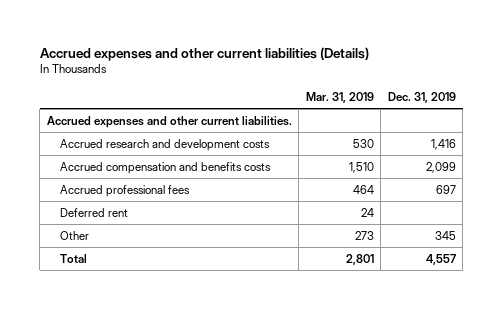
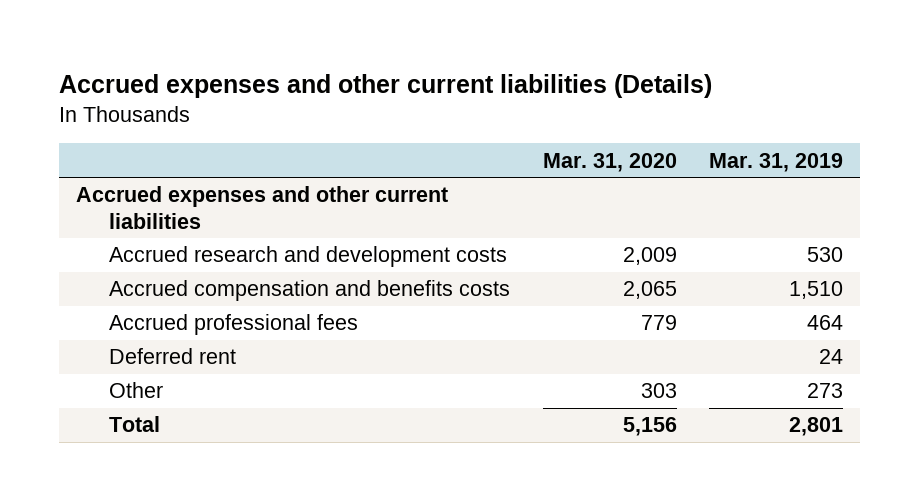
- | Mar. 31, 2019 | Dec. 31, 2019
+ | Mar. 31, 2020 | Mar. 31, 2019
- Accrued expenses and other current liabilities.
+ Accrued expenses and other current liabilities

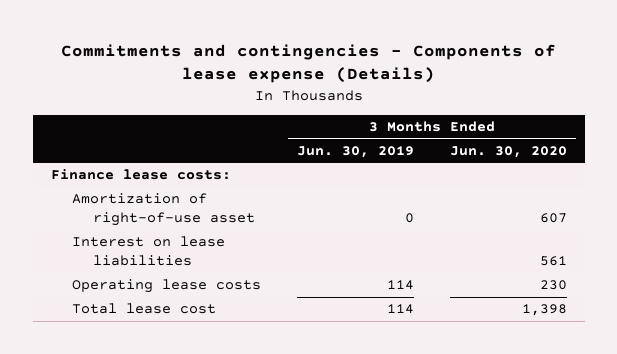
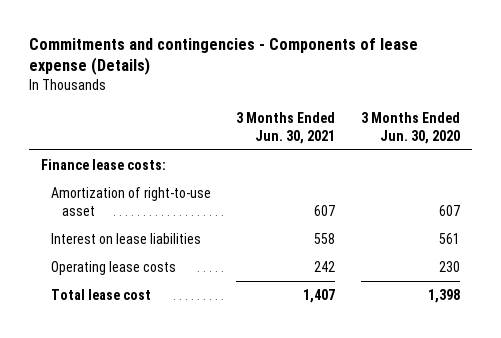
- | 3 Months Ended Jun. 30, 2019 | 3 Months Ended Jun. 30, 2020
+ | 3 Months Ended Jun. 30, 2021 | 3 Months Ended Jun. 30, 2020
- Amortization of right-of-use asset | 0 | 607
+ Amortization of right-to-use asset | 607 | 607

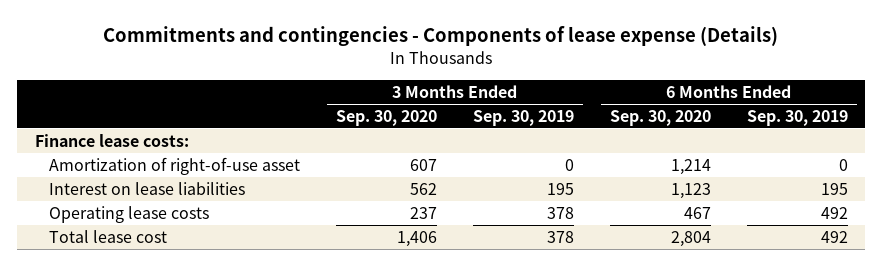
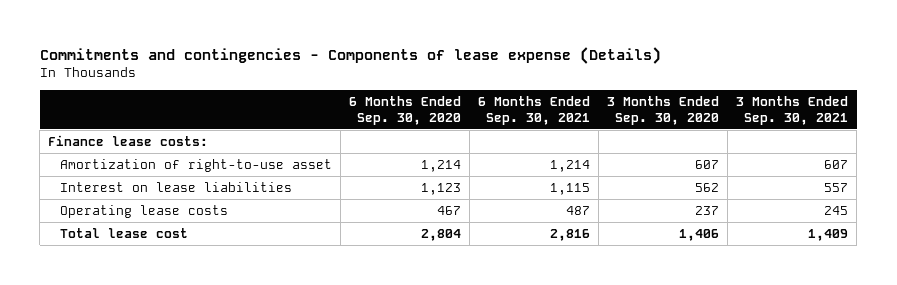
- | 3 Months Ended Sep. 30, 2020 | 3 Months Ended Sep. 30, 2019 | 6 Months Ended Sep. 30, 2020 | 6 Months Ended Sep. 30, 2019
+ | 6 Months Ended Sep. 30, 2020 | 6 Months Ended Sep. 30, 2021 | 3 Months Ended Sep. 30, 2020 | 3 Months Ended Sep. 30, 2021
- Amortization of right-of-use asset | 607 | 0 | 1,214 | 0
+ Amortization of right-to-use asset | 1,214 | 1,214 | 607 | 607

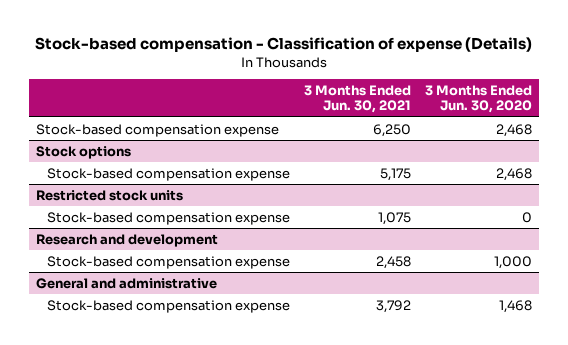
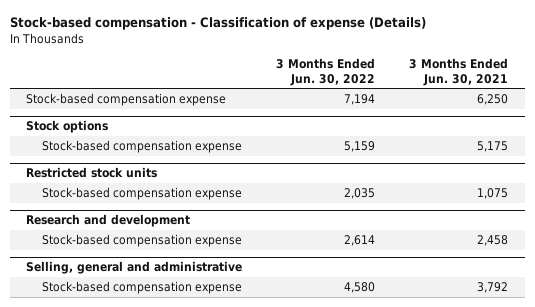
- | 3 Months Ended Jun. 30, 2021 | 3 Months Ended Jun. 30, 2020
+ | 3 Months Ended Jun. 30, 2022 | 3 Months Ended Jun. 30, 2021
- General and administrative
+ Selling, general and administrative

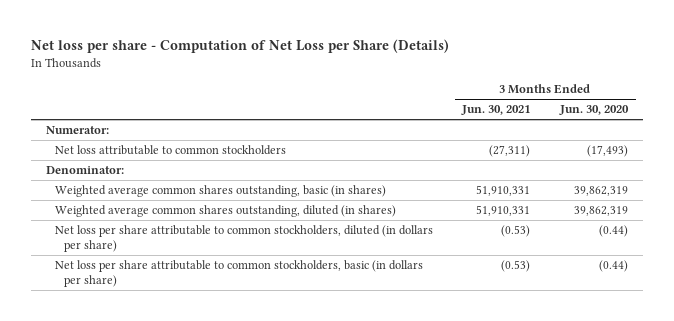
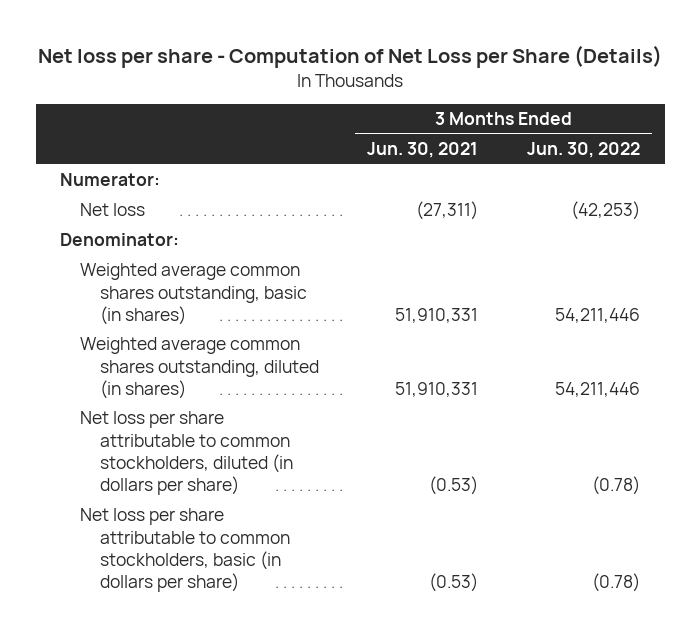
- | 3 Months Ended Jun. 30, 2021 | 3 Months Ended Jun. 30, 2020
+ | 3 Months Ended Jun. 30, 2021 | 3 Months Ended Jun. 30, 2022
- Net loss attributable to common stockholders | (27,311) | (17,493)
+ Net loss | (27,311) | (42,253)

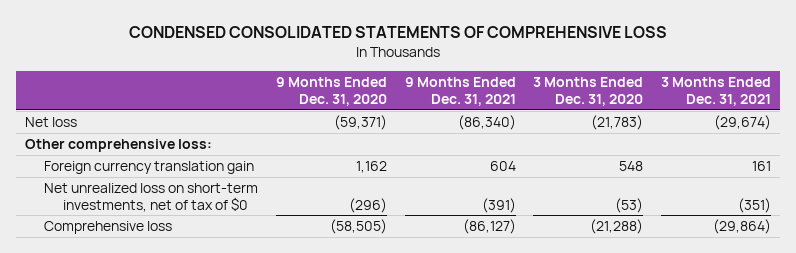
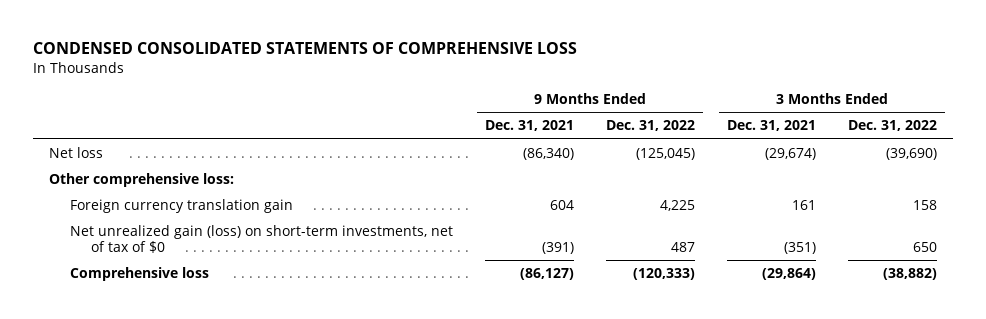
- | 9 Months Ended Dec. 31, 2020 | 9 Months Ended Dec. 31, 2021 | 3 Months Ended Dec. 31, 2020 | 3 Months Ended Dec. 31, 2021
+ | 9 Months Ended Dec. 31, 2021 | 9 Months Ended Dec. 31, 2022 | 3 Months Ended Dec. 31, 2021 | 3 Months Ended Dec. 31, 2022
- Net unrealized loss on short-term investments, net of tax of $0 | (296) | (391) | (53) | (351)
+ Net unrealized gain (loss) on short-term investments, net of tax of $0 | (391) | 487 | (351) | 650

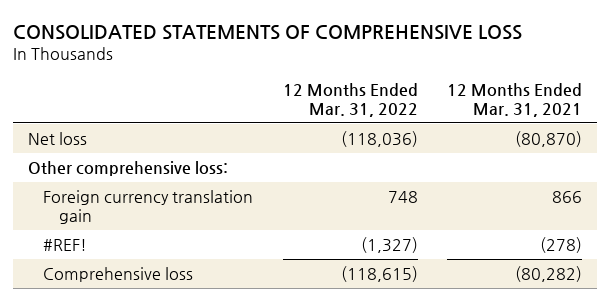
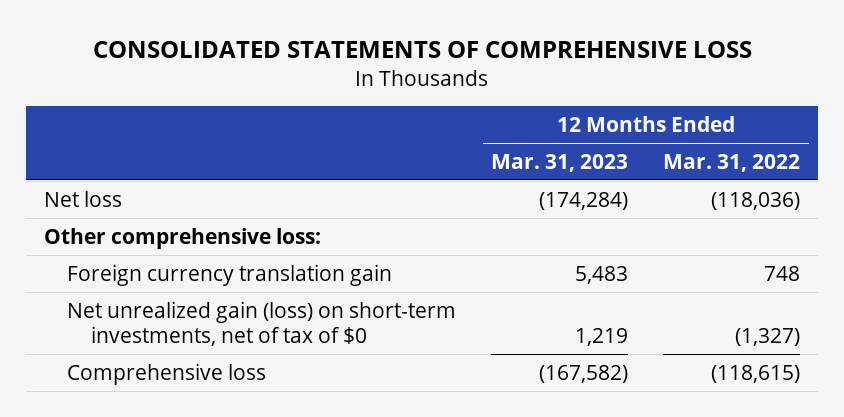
- | 12 Months Ended Mar. 31, 2022 | 12 Months Ended Mar. 31, 2021
+ | 12 Months Ended Mar. 31, 2023 | 12 Months Ended Mar. 31, 2022
- #REF! | (1,327) | (278)
+ Net unrealized gain (loss) on short-term investments, net of tax of $0 | 1,219 | (1,327)

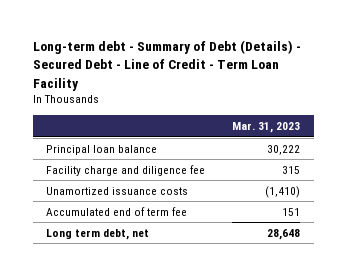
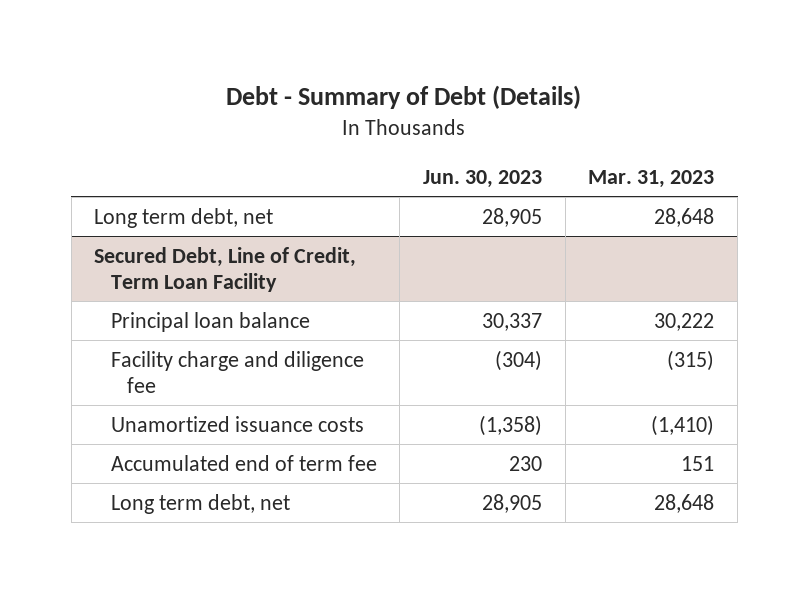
- Long-term debt - Summary of Debt (Details) - Secured Debt - Line of Credit - Term Loan Facility
+ Debt - Summary of Debt (Details)
- | Mar. 31, 2023
+ | Jun. 30, 2023 | Mar. 31, 2023
+ Long term debt, net | 28,905 | 28,648
+ Secured Debt, Line of Credit, Term Loan Facility
- Facility charge and diligence fee | 315
+ Facility charge and diligence fee | (304) | (315)

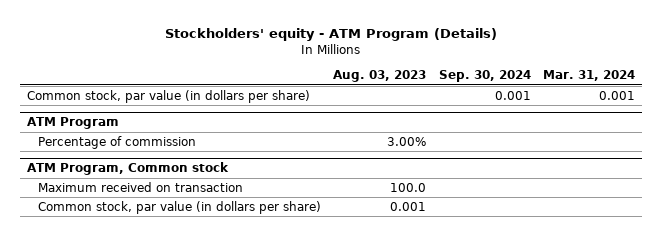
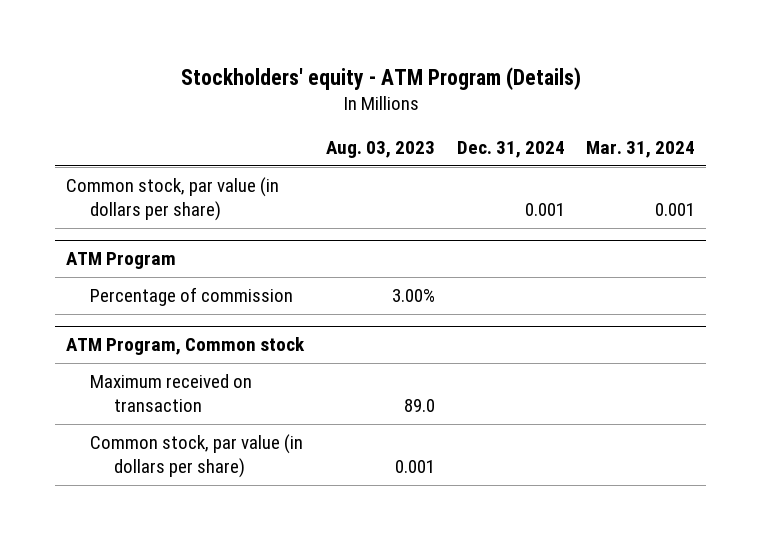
- | Aug. 03, 2023 | Sep. 30, 2024 | Mar. 31, 2024
+ | Aug. 03, 2023 | Dec. 31, 2024 | Mar. 31, 2024
@ ATM Program, Common stock
- Maximum received on transaction | 100.0 | |
+ Maximum received on transaction | 89.0 | |

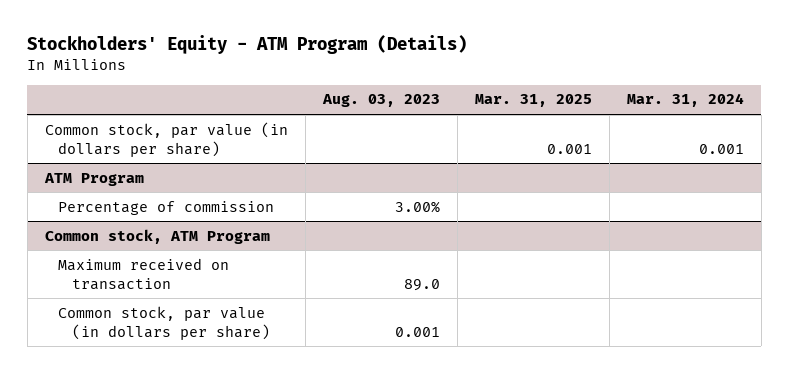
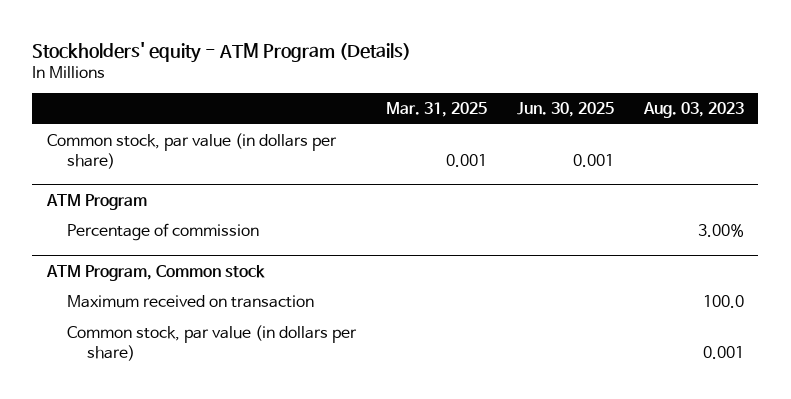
- Stockholders' Equity - ATM Program (Details)
+ Stockholders' equity - ATM Program (Details)
- | Aug. 03, 2023 | Mar. 31, 2025 | Mar. 31, 2024
+ | Mar. 31, 2025 | Jun. 30, 2025 | Aug. 03, 2023
- Common stock, ATM Program
- Maximum received on transaction | 89.0 | |
+ ATM Program, Common stock
+ Maximum received on transaction | | | 100.0

